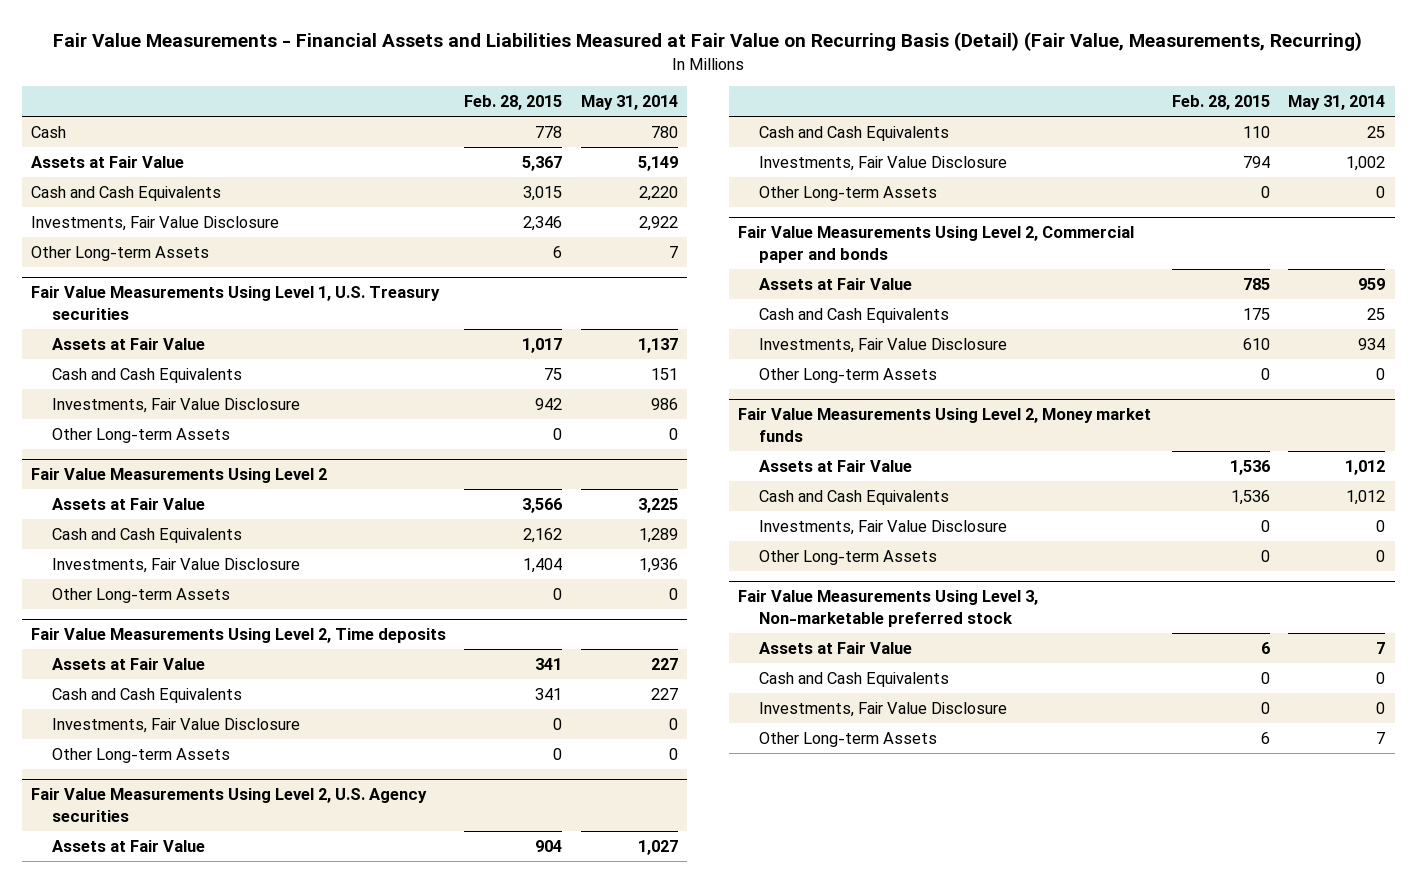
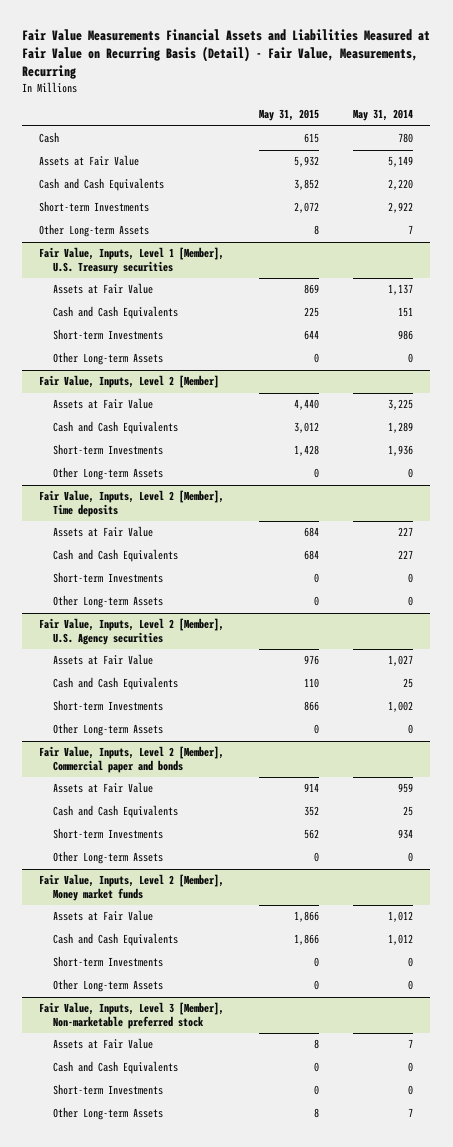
- Fair Value Measurements - Financial Assets and Liabilities Measured at Fair Value on Recurring Basis (Detail) (Fair Value, Measurements, Recurring)
+ Fair Value Measurements Financial Assets and Liabilities Measured at Fair Value on Recurring Basis (Detail) - Fair Value, Measurements, Recurring
- | Feb. 28, 2015 | May 31, 2014
+ | May 31, 2015 | May 31, 2014
- Investments, Fair Value Disclosure | 2,346 | 2,922
+ Short-term Investments | 2,072 | 2,922
- Fair Value Measurements Using Level 1, U.S. Treasury securities
+ Fair Value, Inputs, Level 1 [Member], U.S. Treasury securities
- Investments, Fair Value Disclosure | 942 | 986
+ Short-term Investments | 644 | 986
- Fair Value Measurements Using Level 2
+ Fair Value, Inputs, Level 2 [Member]
- Investments, Fair Value Disclosure | 1,404 | 1,936
+ Short-term Investments | 1,428 | 1,936
- Fair Value Measurements Using Level 2, Time deposits
+ Fair Value, Inputs, Level 2 [Member], Time deposits
- Investments, Fair Value Disclosure | 0 | 0
+ Short-term Investments | 0 | 0
- Fair Value Measurements Using Level 2, U.S. Agency securities
+ Fair Value, Inputs, Level 2 [Member], U.S. Agency securities
- Investments, Fair Value Disclosure | 794 | 1,002
+ Short-term Investments | 866 | 1,002
- Fair Value Measurements Using Level 2, Commercial paper and bonds
+ Fair Value, Inputs, Level 2 [Member], Commercial paper and bonds
- Investments, Fair Value Disclosure | 610 | 934
+ Short-term Investments | 562 | 934
- Fair Value Measurements Using Level 2, Money market funds
+ Fair Value, Inputs, Level 2 [Member], Money market funds
- Investments, Fair Value Disclosure | 0 | 0
+ Short-term Investments | 0 | 0
- Fair Value Measurements Using Level 3, Non-marketable preferred stock
+ Fair Value, Inputs, Level 3 [Member], Non-marketable preferred stock
- Investments, Fair Value Disclosure | 0 | 0
+ Short-term Investments | 0 | 0

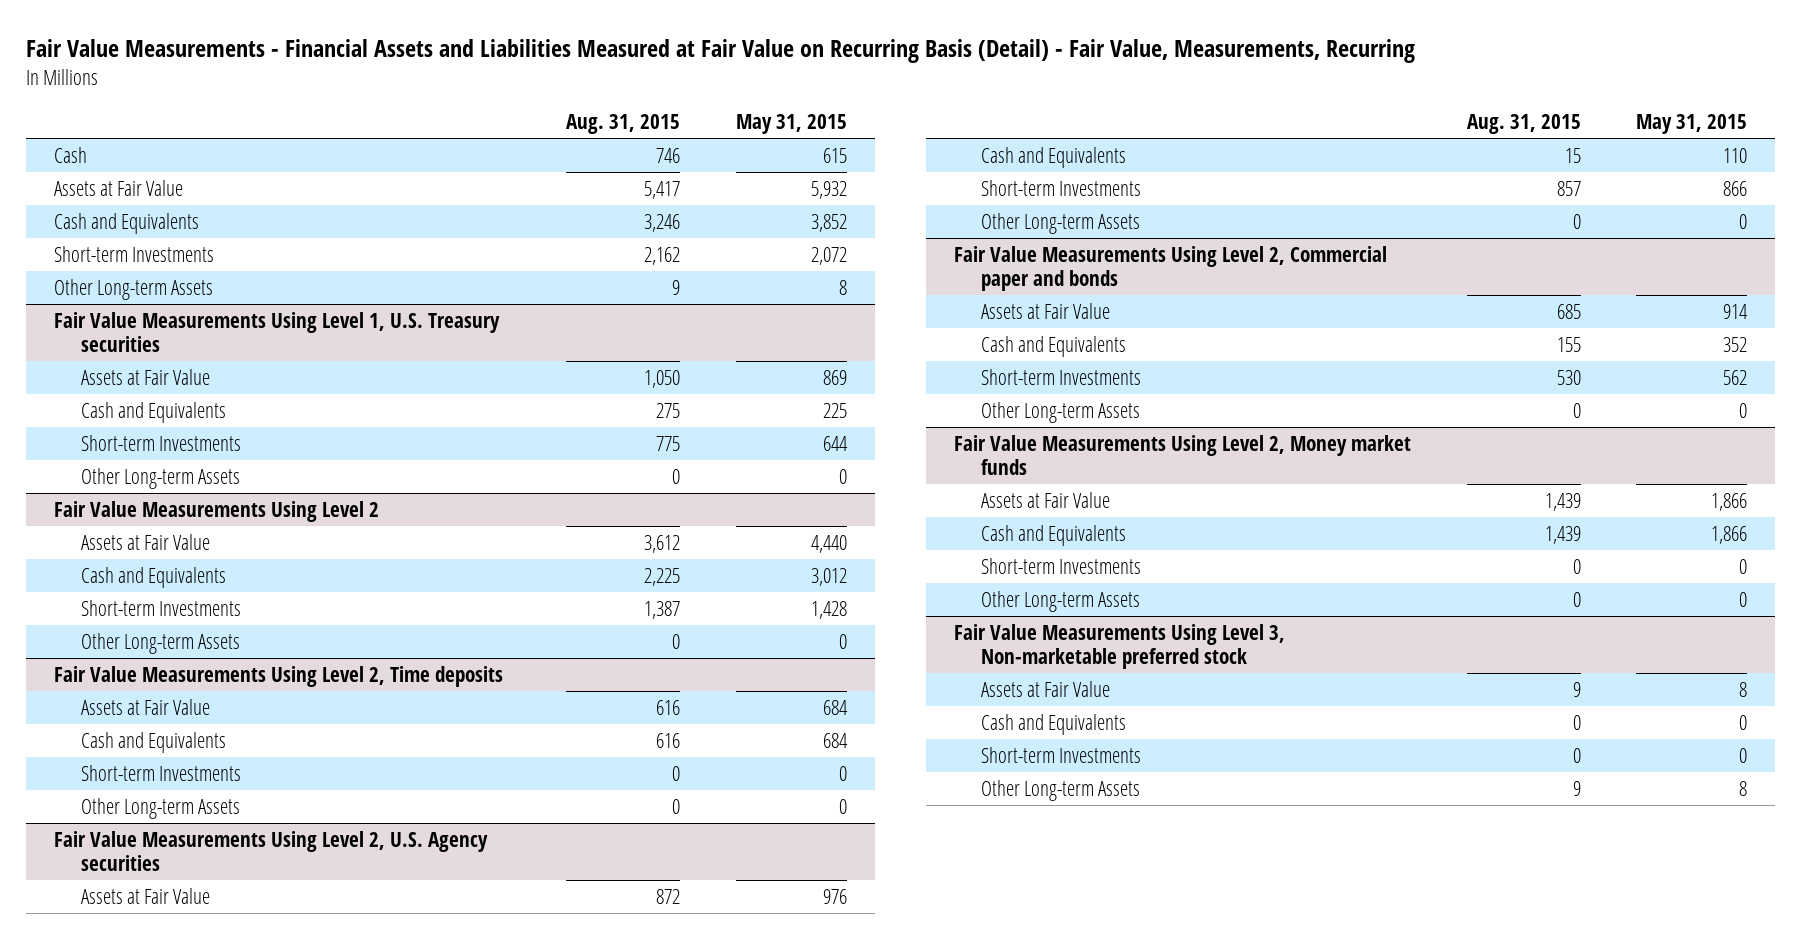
- Fair Value Measurements Financial Assets and Liabilities Measured at Fair Value on Recurring Basis (Detail) - Fair Value, Measurements, Recurring
+ Fair Value Measurements - Financial Assets and Liabilities Measured at Fair Value on Recurring Basis (Detail) - Fair Value, Measurements, Recurring
- | May 31, 2015 | May 31, 2014
+ | Aug. 31, 2015 | May 31, 2015
- Cash and Cash Equivalents | 3,852 | 2,220
+ Cash and Equivalents | 3,246 | 3,852
- Fair Value, Inputs, Level 1 [Member], U.S. Treasury securities
+ Fair Value Measurements Using Level 1, U.S. Treasury securities
- Cash and Cash Equivalents | 225 | 151
+ Cash and Equivalents | 275 | 225
- Fair Value, Inputs, Level 2 [Member]
+ Fair Value Measurements Using Level 2
- Cash and Cash Equivalents | 3,012 | 1,289
+ Cash and Equivalents | 2,225 | 3,012
- Fair Value, Inputs, Level 2 [Member], Time deposits
+ Fair Value Measurements Using Level 2, Time deposits
- Cash and Cash Equivalents | 684 | 227
+ Cash and Equivalents | 616 | 684
- Fair Value, Inputs, Level 2 [Member], U.S. Agency securities
+ Fair Value Measurements Using Level 2, U.S. Agency securities
- Cash and Cash Equivalents | 110 | 25
+ Cash and Equivalents | 15 | 110
- Fair Value, Inputs, Level 2 [Member], Commercial paper and bonds
+ Fair Value Measurements Using Level 2, Commercial paper and bonds
- Cash and Cash Equivalents | 352 | 25
+ Cash and Equivalents | 155 | 352
- Fair Value, Inputs, Level 2 [Member], Money market funds
+ Fair Value Measurements Using Level 2, Money market funds
- Cash and Cash Equivalents | 1,866 | 1,012
+ Cash and Equivalents | 1,439 | 1,866
- Fair Value, Inputs, Level 3 [Member], Non-marketable preferred stock
+ Fair Value Measurements Using Level 3, Non-marketable preferred stock
- Cash and Cash Equivalents | 0 | 0
+ Cash and Equivalents | 0 | 0

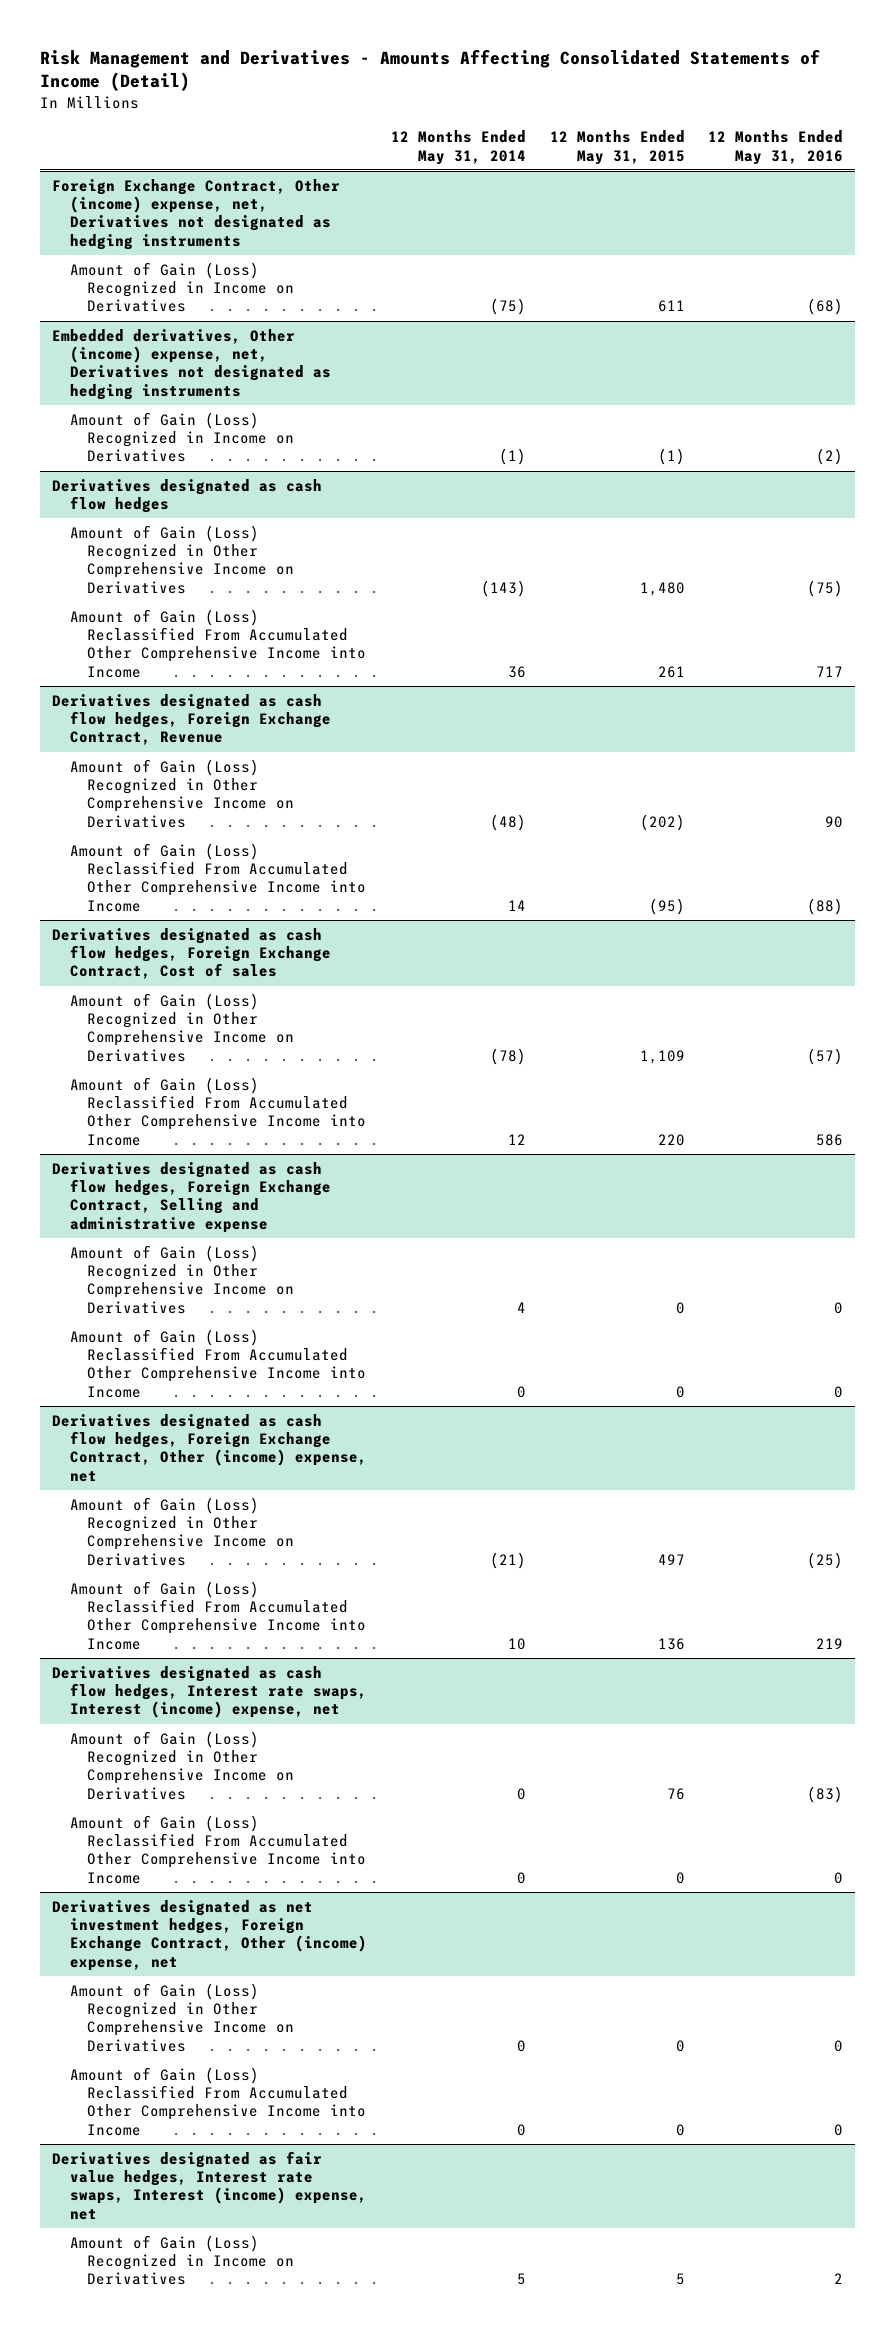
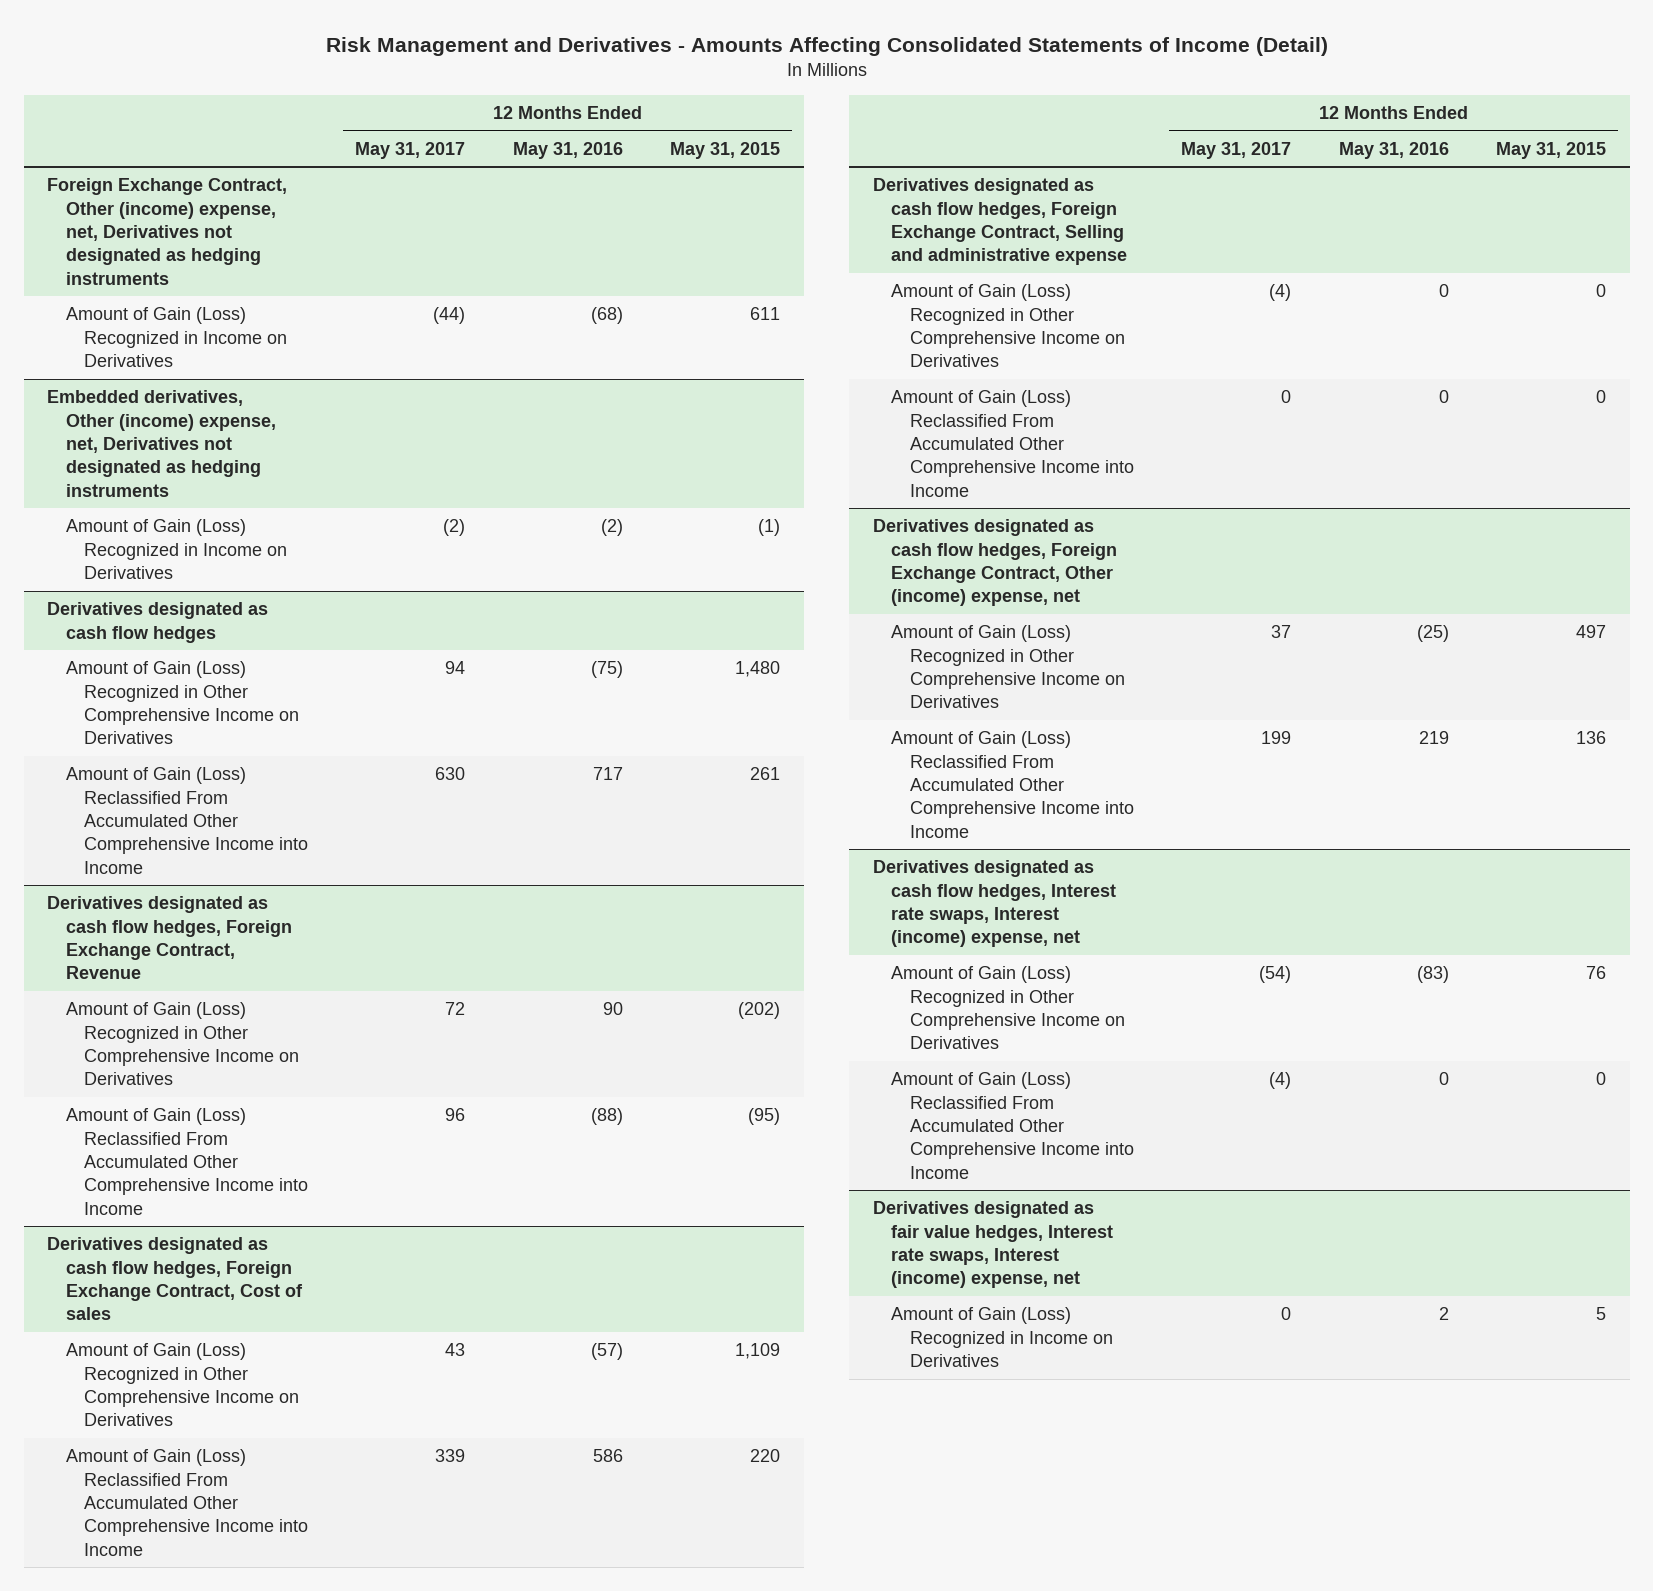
- | 12 Months Ended May 31, 2014 | 12 Months Ended May 31, 2015 | 12 Months Ended May 31, 2016
+ | 12 Months Ended May 31, 2017 | 12 Months Ended May 31, 2016 | 12 Months Ended May 31, 2015
- Derivatives designated as net investment hedges, Foreign Exchange Contract, Other (income) expense, net
- Amount of Gain (Loss) Recognized in Other Comprehensive Income on Derivatives | 0 | 0 | 0
- Amount of Gain (Loss) Reclassified From Accumulated Other Comprehensive Income into Income | 0 | 0 | 0

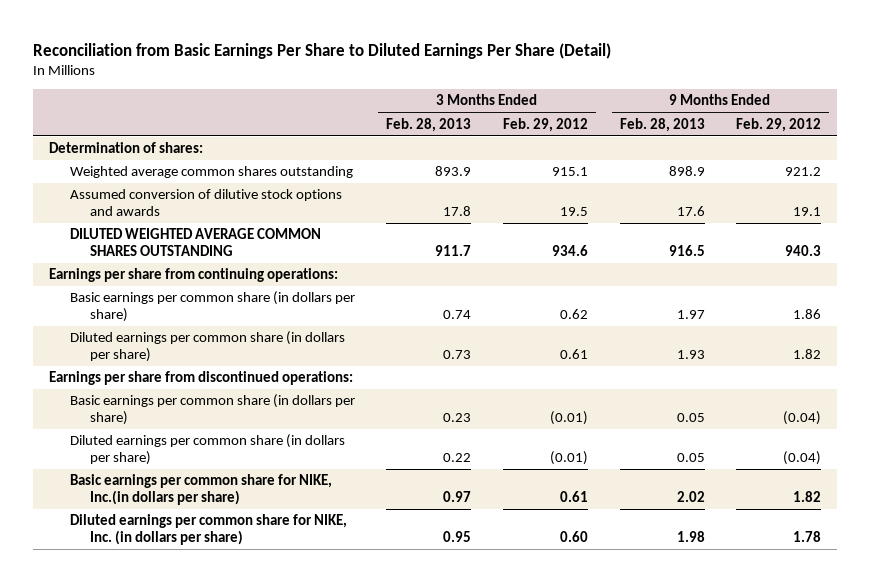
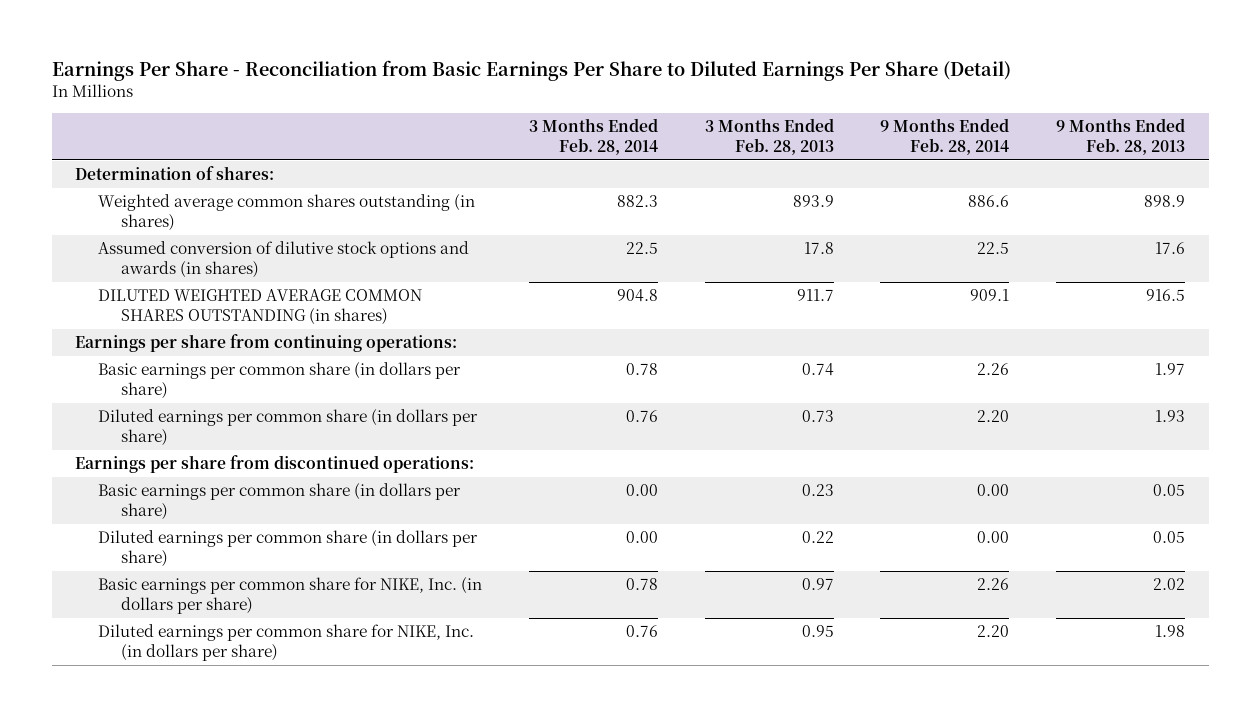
- Reconciliation from Basic Earnings Per Share to Diluted Earnings Per Share (Detail)
+ Earnings Per Share - Reconciliation from Basic Earnings Per Share to Diluted Earnings Per Share (Detail)
- | 3 Months Ended Feb. 28, 2013 | 3 Months Ended Feb. 29, 2012 | 9 Months Ended Feb. 28, 2013 | 9 Months Ended Feb. 29, 2012
+ | 3 Months Ended Feb. 28, 2014 | 3 Months Ended Feb. 28, 2013 | 9 Months Ended Feb. 28, 2014 | 9 Months Ended Feb. 28, 2013
- Weighted average common shares outstanding | 893.9 | 915.1 | 898.9 | 921.2
- Assumed conversion of dilutive stock options and awards | 17.8 | 19.5 | 17.6 | 19.1
- DILUTED WEIGHTED AVERAGE COMMON SHARES OUTSTANDING | 911.7 | 934.6 | 916.5 | 940.3
+ Weighted average common shares outstanding (in shares) | 882.3 | 893.9 | 886.6 | 898.9
+ Assumed conversion of dilutive stock options and awards (in shares) | 22.5 | 17.8 | 22.5 | 17.6
+ DILUTED WEIGHTED AVERAGE COMMON SHARES OUTSTANDING (in shares) | 904.8 | 911.7 | 909.1 | 916.5
- Basic earnings per common share for NIKE, Inc.(in dollars per share) | 0.97 | 0.61 | 2.02 | 1.82
+ Basic earnings per common share for NIKE, Inc. (in dollars per share) | 0.78 | 0.97 | 2.26 | 2.02

